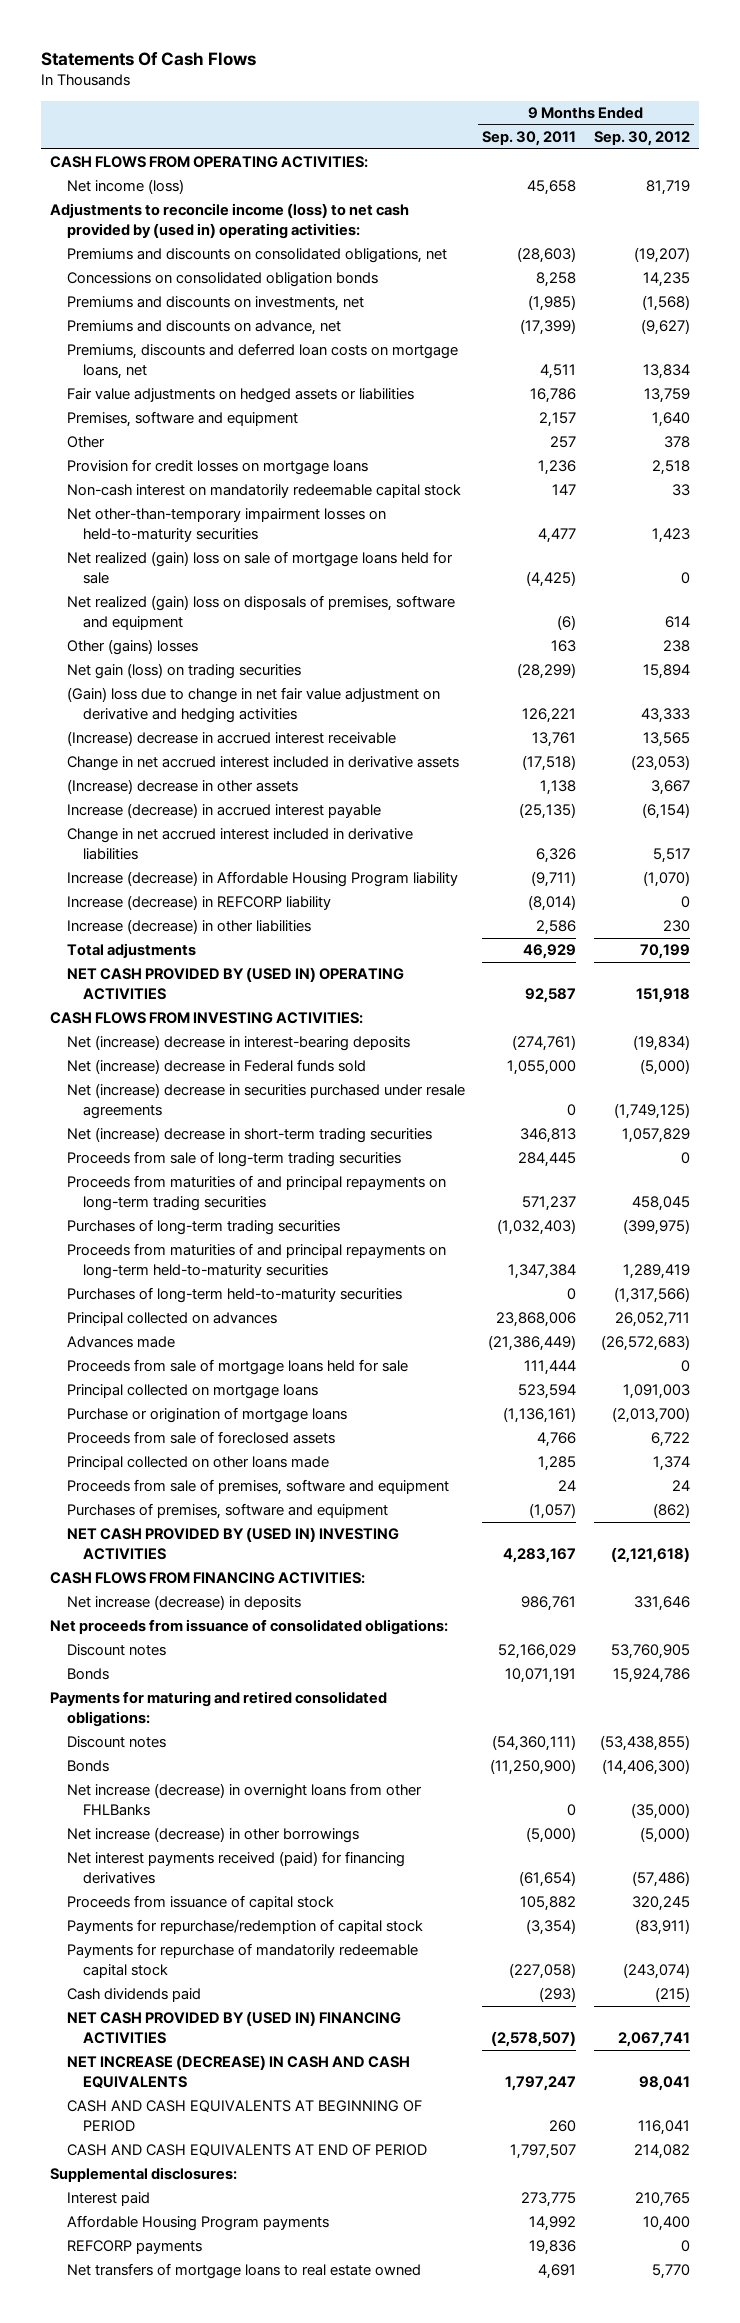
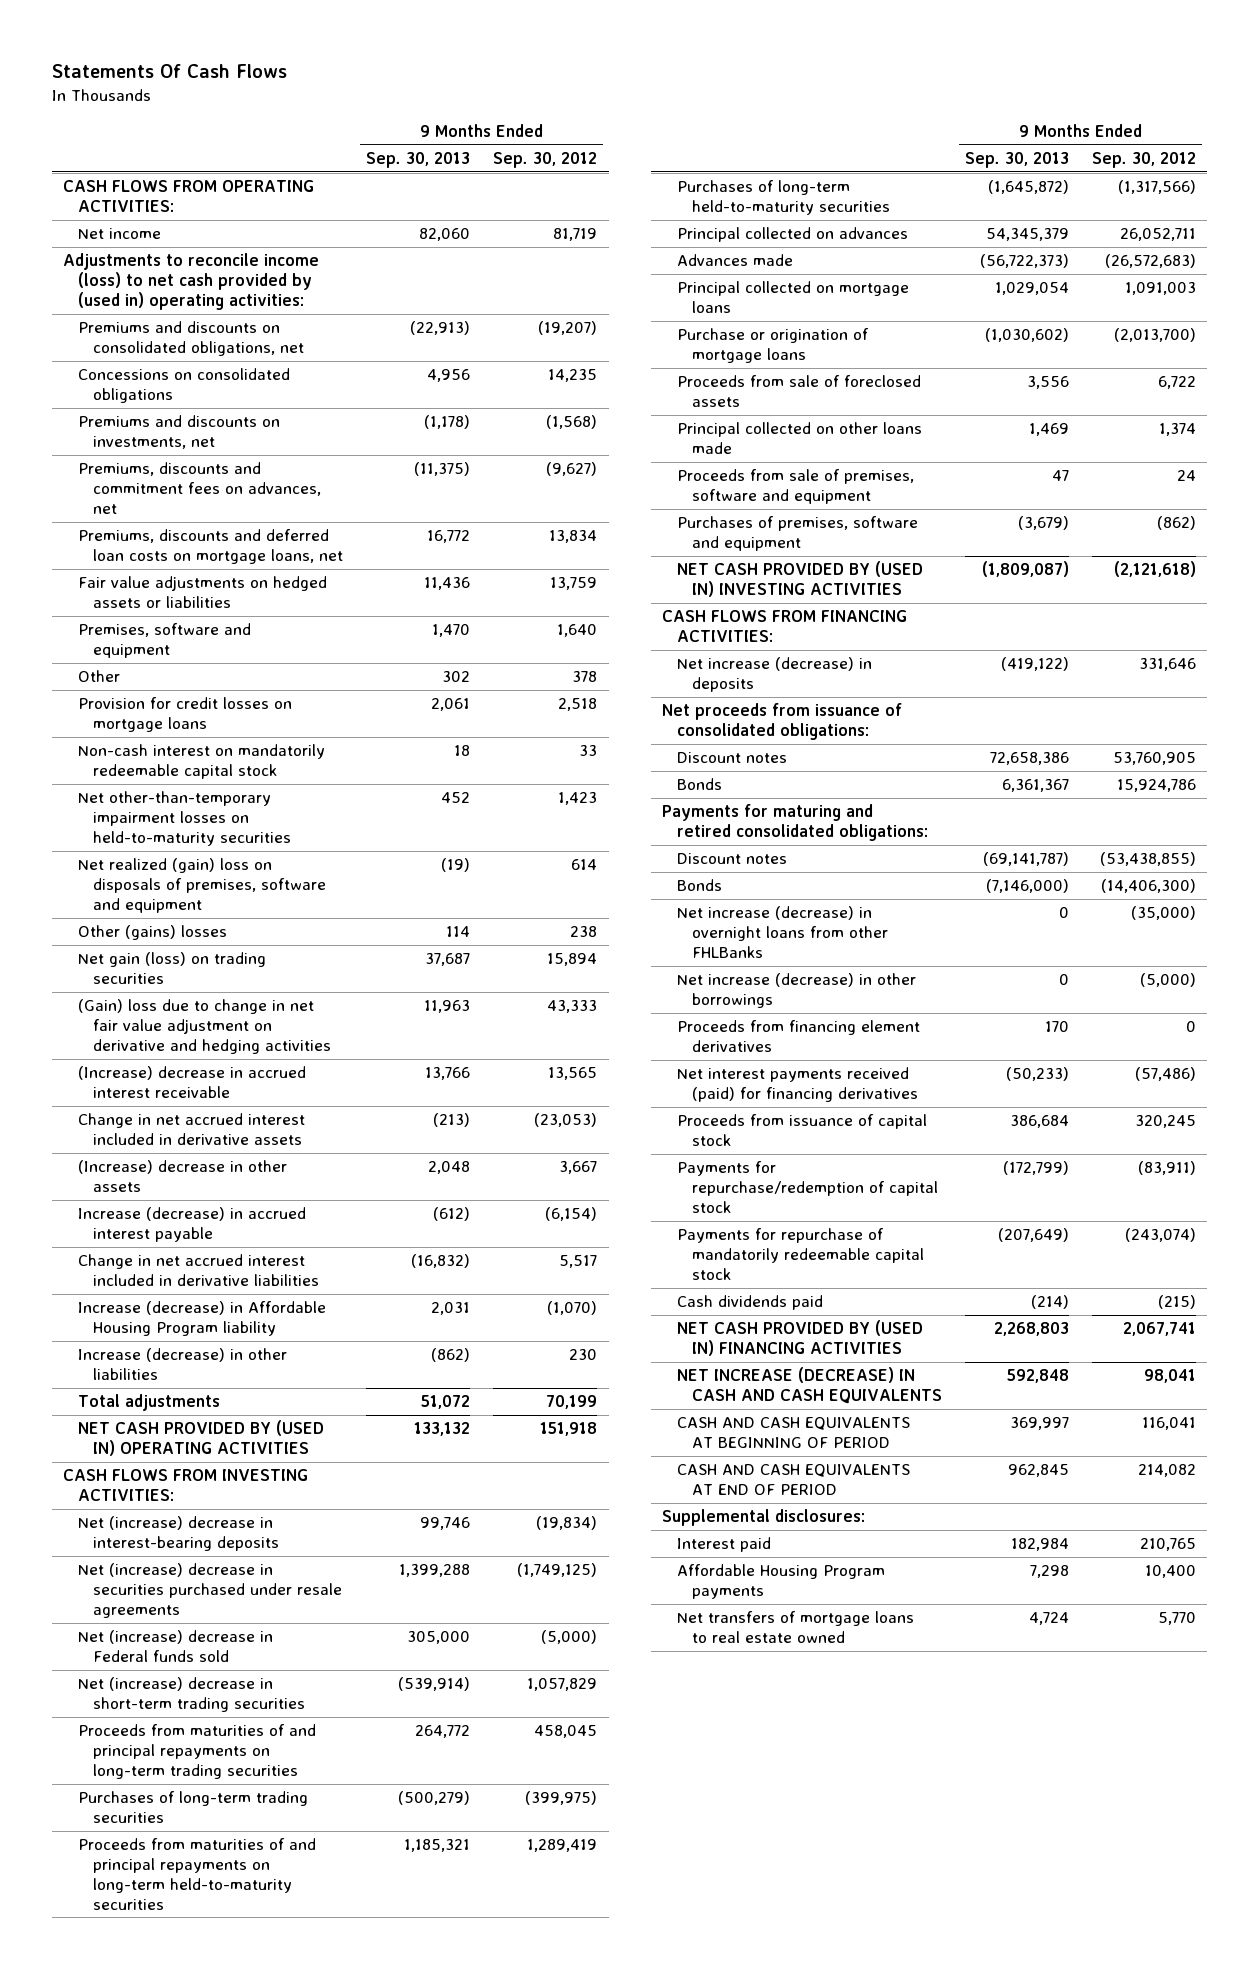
- | 9 Months Ended Sep. 30, 2011 | 9 Months Ended Sep. 30, 2012
+ | 9 Months Ended Sep. 30, 2013 | 9 Months Ended Sep. 30, 2012
- Net income (loss) | 45,658 | 81,719
+ Net income | 82,060 | 81,719
- Concessions on consolidated obligation bonds | 8,258 | 14,235
+ Concessions on consolidated obligations | 4,956 | 14,235
- Premiums and discounts on advance, net | (17,399) | (9,627)
+ Premiums, discounts and commitment fees on advances, net | (11,375) | (9,627)
- Net realized (gain) loss on sale of mortgage loans held for sale | (4,425) | 0
- Increase (decrease) in REFCORP liability | (8,014) | 0
moved down: Net (increase) decrease in Federal funds sold | 305,000 | (5,000)
- Proceeds from sale of long-term trading securities | 284,445 | 0
- Proceeds from sale of mortgage loans held for sale | 111,444 | 0
+ Proceeds from financing element derivatives | 170 | 0
- REFCORP payments | 19,836 | 0

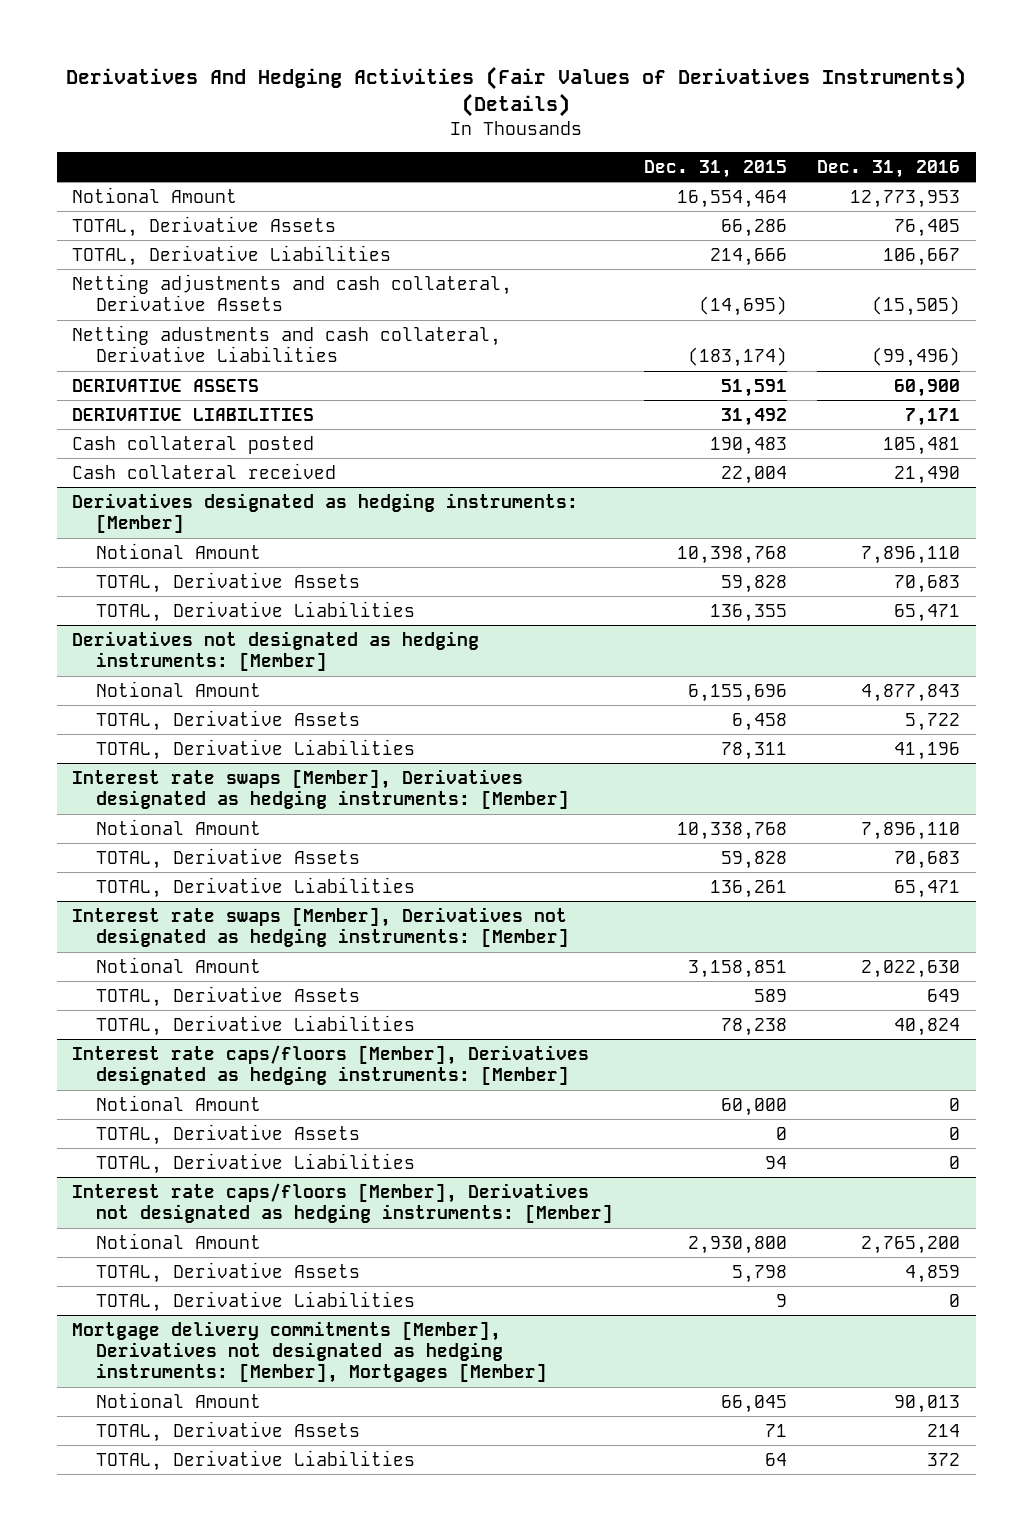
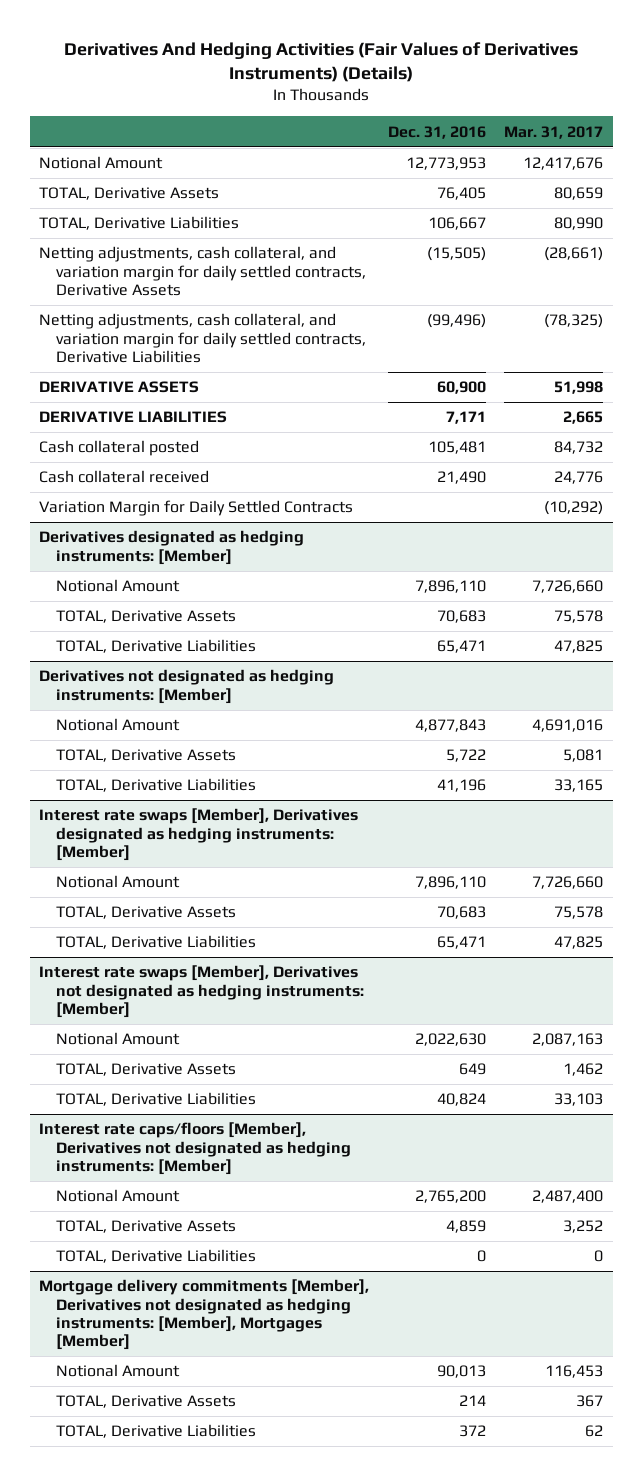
- | Dec. 31, 2015 | Dec. 31, 2016
+ | Dec. 31, 2016 | Mar. 31, 2017
- Netting adjustments and cash collateral, Derivative Assets | (14,695) | (15,505)
- Netting adustments and cash collateral, Derivative Liabilities | (183,174) | (99,496)
+ Netting adjustments, cash collateral, and variation margin for daily settled contracts, Derivative Assets | (15,505) | (28,661)
+ Netting adjustments, cash collateral, and variation margin for daily settled contracts, Derivative Liabilities | (99,496) | (78,325)
+ Variation Margin for Daily Settled Contracts | | (10,292)
- Interest rate caps/floors [Member], Derivatives designated as hedging instruments: [Member]
- Notional Amount | 60,000 | 0
- TOTAL, Derivative Assets | 0 | 0
- TOTAL, Derivative Liabilities | 94 | 0

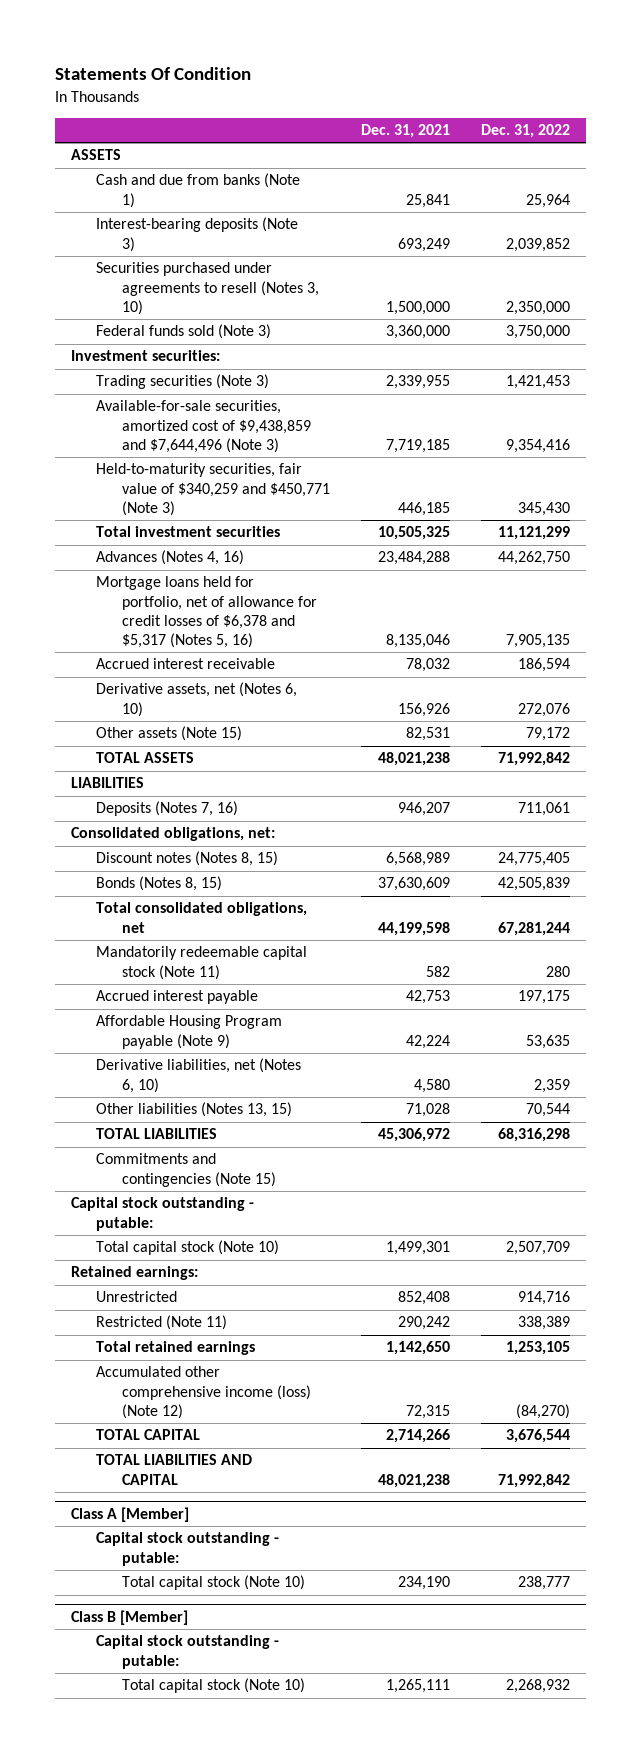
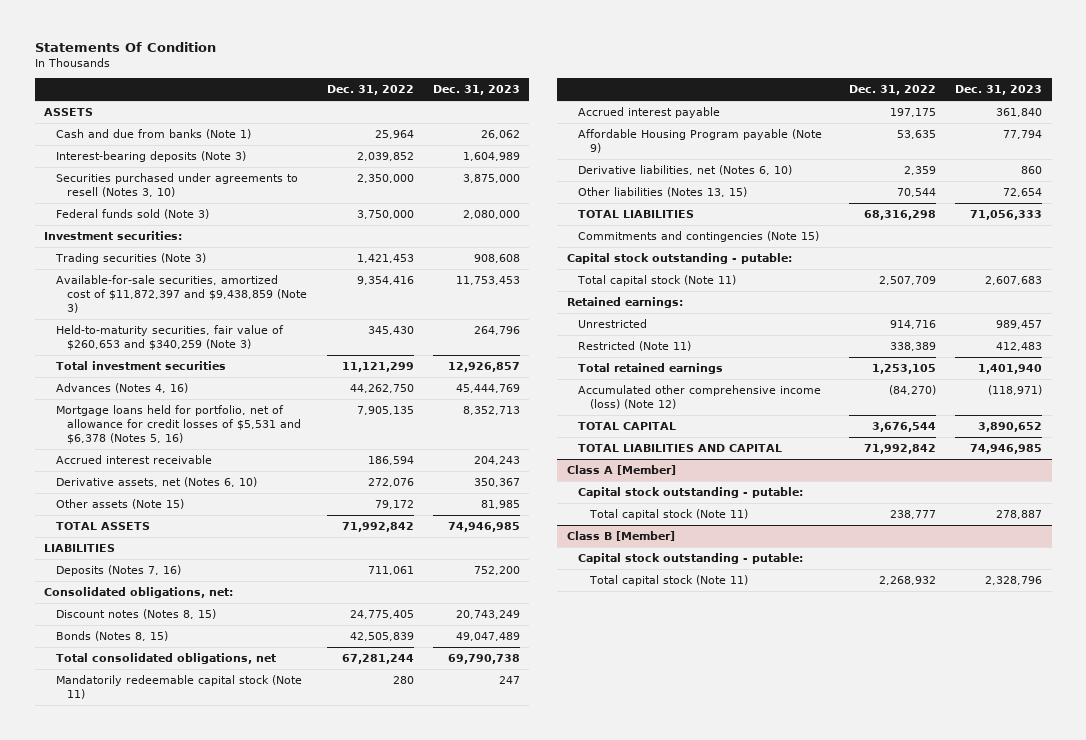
- | Dec. 31, 2021 | Dec. 31, 2022
+ | Dec. 31, 2022 | Dec. 31, 2023
- Available-for-sale securities, amortized cost of $9,438,859 and $7,644,496 (Note 3) | 7,719,185 | 9,354,416
- Held-to-maturity securities, fair value of $340,259 and $450,771 (Note 3) | 446,185 | 345,430
+ Available-for-sale securities, amortized cost of $11,872,397 and $9,438,859 (Note 3) | 9,354,416 | 11,753,453
+ Held-to-maturity securities, fair value of $260,653 and $340,259 (Note 3) | 345,430 | 264,796
- Mortgage loans held for portfolio, net of allowance for credit losses of $6,378 and $5,317 (Notes 5, 16) | 8,135,046 | 7,905,135
+ Mortgage loans held for portfolio, net of allowance for credit losses of $5,531 and $6,378 (Notes 5, 16) | 7,905,135 | 8,352,713
- Total capital stock (Note 10) | 1,499,301 | 2,507,709
+ Total capital stock (Note 11) | 2,507,709 | 2,607,683
@ Class A [Member]
- Total capital stock (Note 10) | 234,190 | 238,777
+ Total capital stock (Note 11) | 238,777 | 278,887
@ Class B [Member]
- Total capital stock (Note 10) | 1,265,111 | 2,268,932
+ Total capital stock (Note 11) | 2,268,932 | 2,328,796

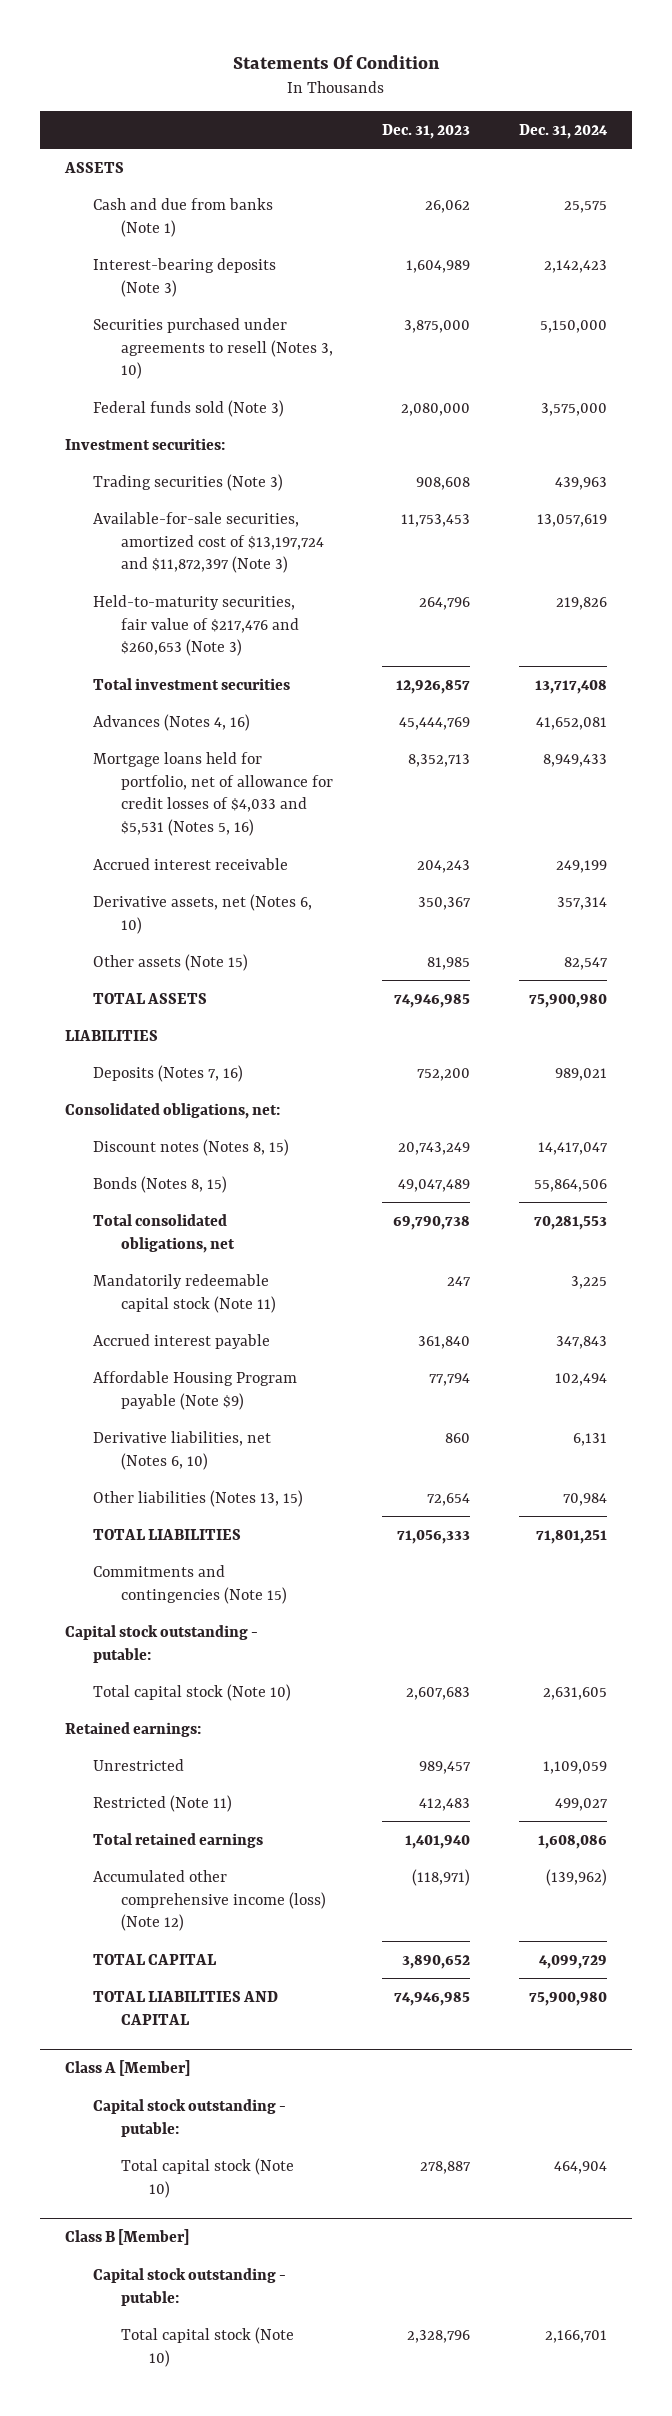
- | Dec. 31, 2022 | Dec. 31, 2023
+ | Dec. 31, 2023 | Dec. 31, 2024
- Available-for-sale securities, amortized cost of $11,872,397 and $9,438,859 (Note 3) | 9,354,416 | 11,753,453
- Held-to-maturity securities, fair value of $260,653 and $340,259 (Note 3) | 345,430 | 264,796
+ Available-for-sale securities, amortized cost of $13,197,724 and $11,872,397 (Note 3) | 11,753,453 | 13,057,619
+ Held-to-maturity securities, fair value of $217,476 and $260,653 (Note 3) | 264,796 | 219,826
- Mortgage loans held for portfolio, net of allowance for credit losses of $5,531 and $6,378 (Notes 5, 16) | 7,905,135 | 8,352,713
+ Mortgage loans held for portfolio, net of allowance for credit losses of $4,033 and $5,531 (Notes 5, 16) | 8,352,713 | 8,949,433
- Affordable Housing Program payable (Note 9) | 53,635 | 77,794
+ Affordable Housing Program payable (Note $9) | 77,794 | 102,494
- Total capital stock (Note 11) | 2,507,709 | 2,607,683
+ Total capital stock (Note 10) | 2,607,683 | 2,631,605
@ Class A [Member]
- Total capital stock (Note 11) | 238,777 | 278,887
+ Total capital stock (Note 10) | 278,887 | 464,904
@ Class B [Member]
- Total capital stock (Note 11) | 2,268,932 | 2,328,796
+ Total capital stock (Note 10) | 2,328,796 | 2,166,701

